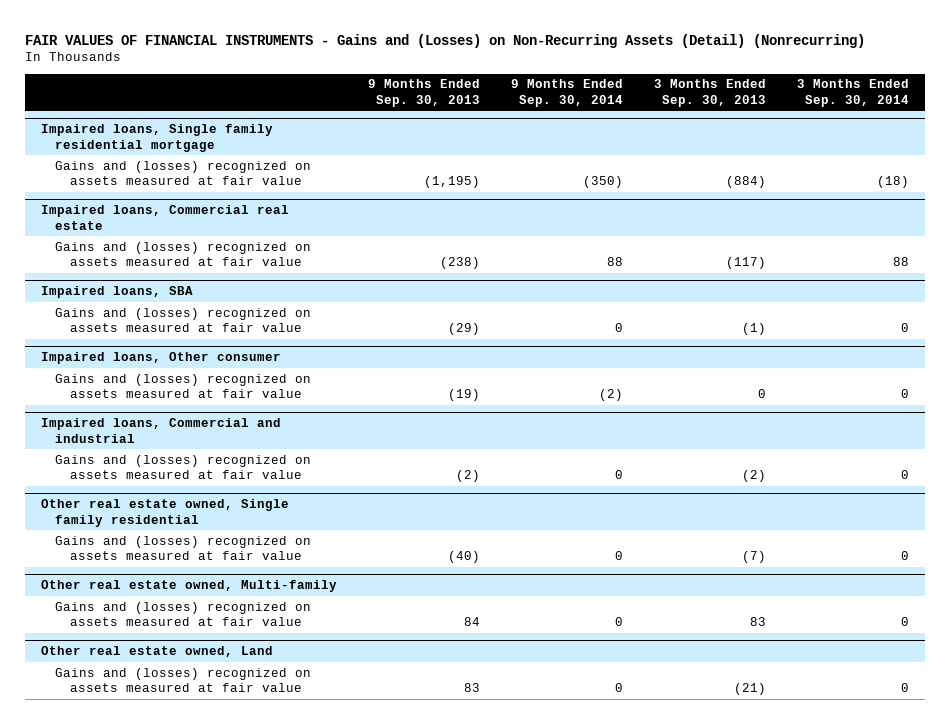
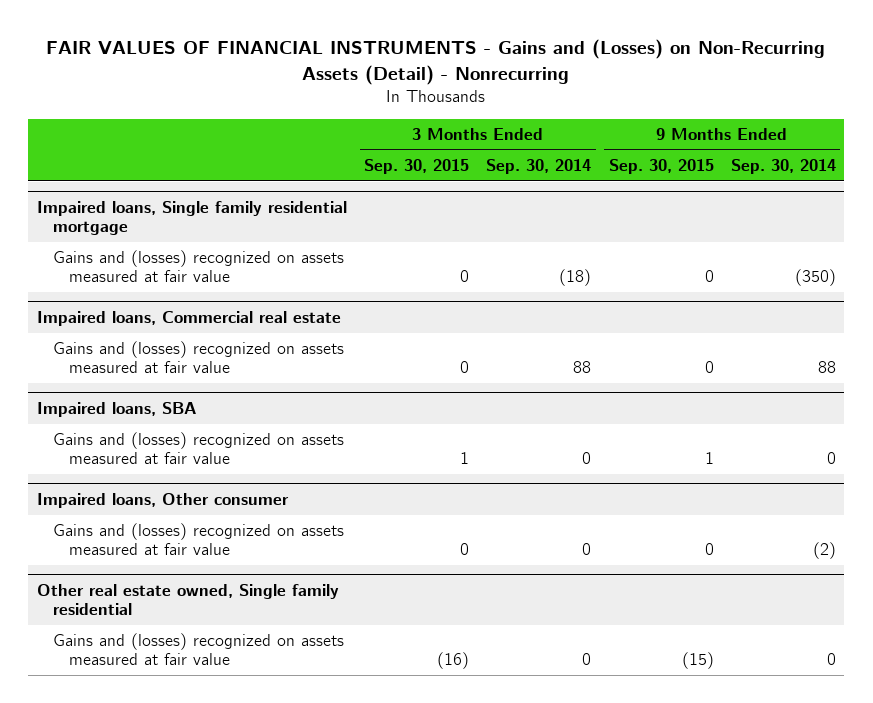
- FAIR VALUES OF FINANCIAL INSTRUMENTS - Gains and (Losses) on Non-Recurring Assets (Detail) (Nonrecurring)
+ FAIR VALUES OF FINANCIAL INSTRUMENTS - Gains and (Losses) on Non-Recurring Assets (Detail) - Nonrecurring
- | 9 Months Ended Sep. 30, 2013 | 9 Months Ended Sep. 30, 2014 | 3 Months Ended Sep. 30, 2013 | 3 Months Ended Sep. 30, 2014
+ | 3 Months Ended Sep. 30, 2015 | 3 Months Ended Sep. 30, 2014 | 9 Months Ended Sep. 30, 2015 | 9 Months Ended Sep. 30, 2014
- Impaired loans, Commercial and industrial
- Gains and (losses) recognized on assets measured at fair value | (2) | 0 | (2) | 0
- Other real estate owned, Multi-family
- Gains and (losses) recognized on assets measured at fair value | 84 | 0 | 83 | 0
- Other real estate owned, Land
- Gains and (losses) recognized on assets measured at fair value | 83 | 0 | (21) | 0

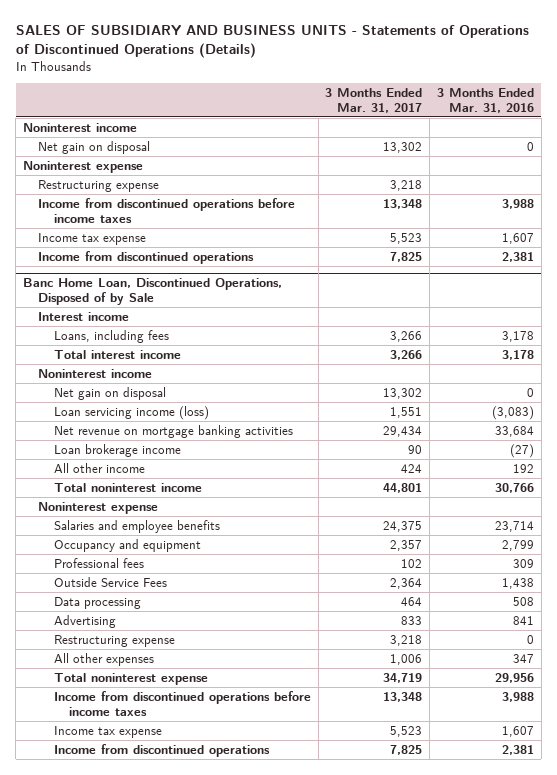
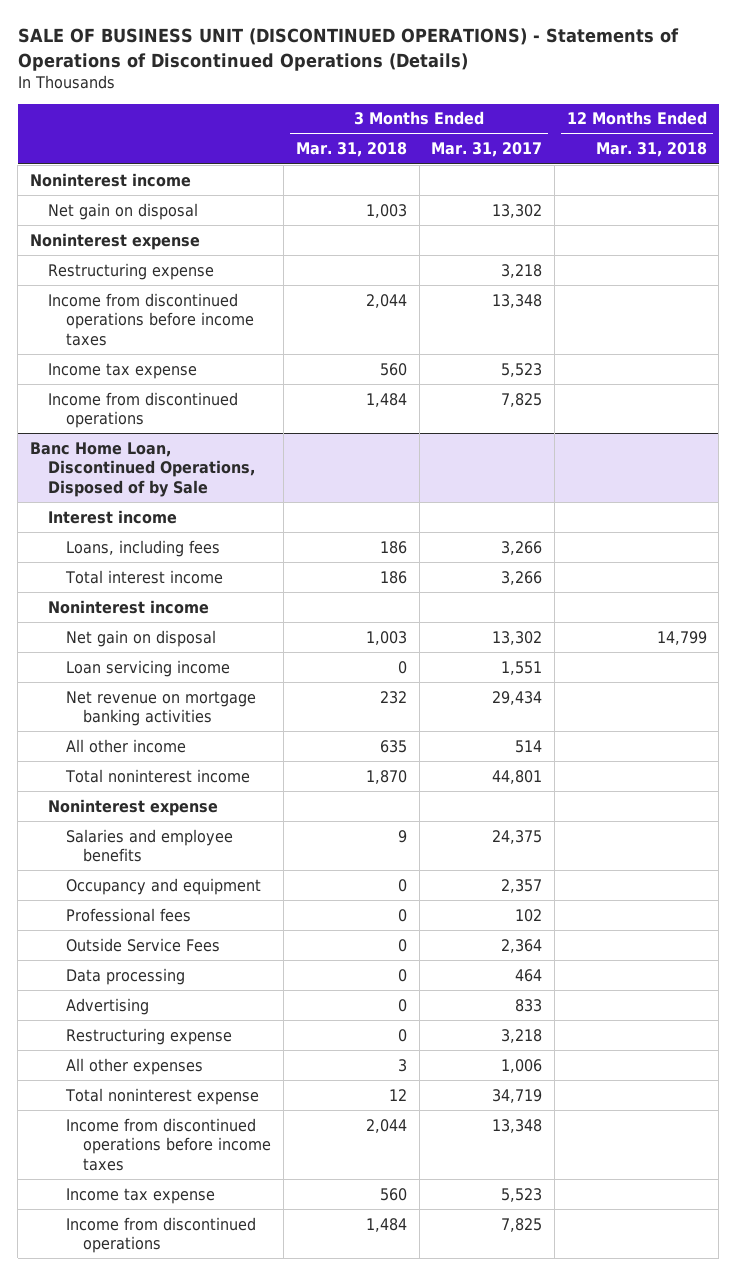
- SALES OF SUBSIDIARY AND BUSINESS UNITS - Statements of Operations of Discontinued Operations (Details)
+ SALE OF BUSINESS UNIT (DISCONTINUED OPERATIONS) - Statements of Operations of Discontinued Operations (Details)
- | 3 Months Ended Mar. 31, 2017 | 3 Months Ended Mar. 31, 2016
+ | 3 Months Ended Mar. 31, 2018 | 3 Months Ended Mar. 31, 2017 | 12 Months Ended Mar. 31, 2018
@ Banc Home Loan, Discontinued Operations, Disposed of by Sale
- Loan servicing income (loss) | 1,551 | (3,083)
+ Loan servicing income | 0 | 1,551 |
- Loan brokerage income | 90 | (27)
- All other income | 424 | 192
+ All other income | 635 | 514 |

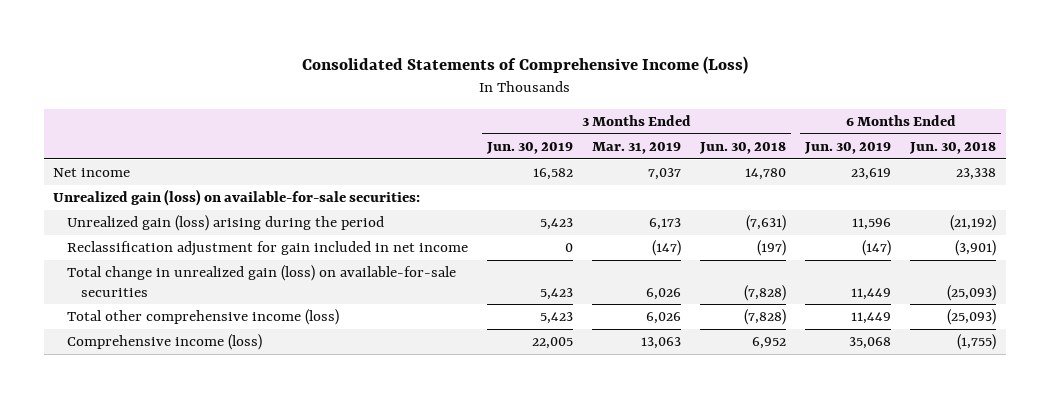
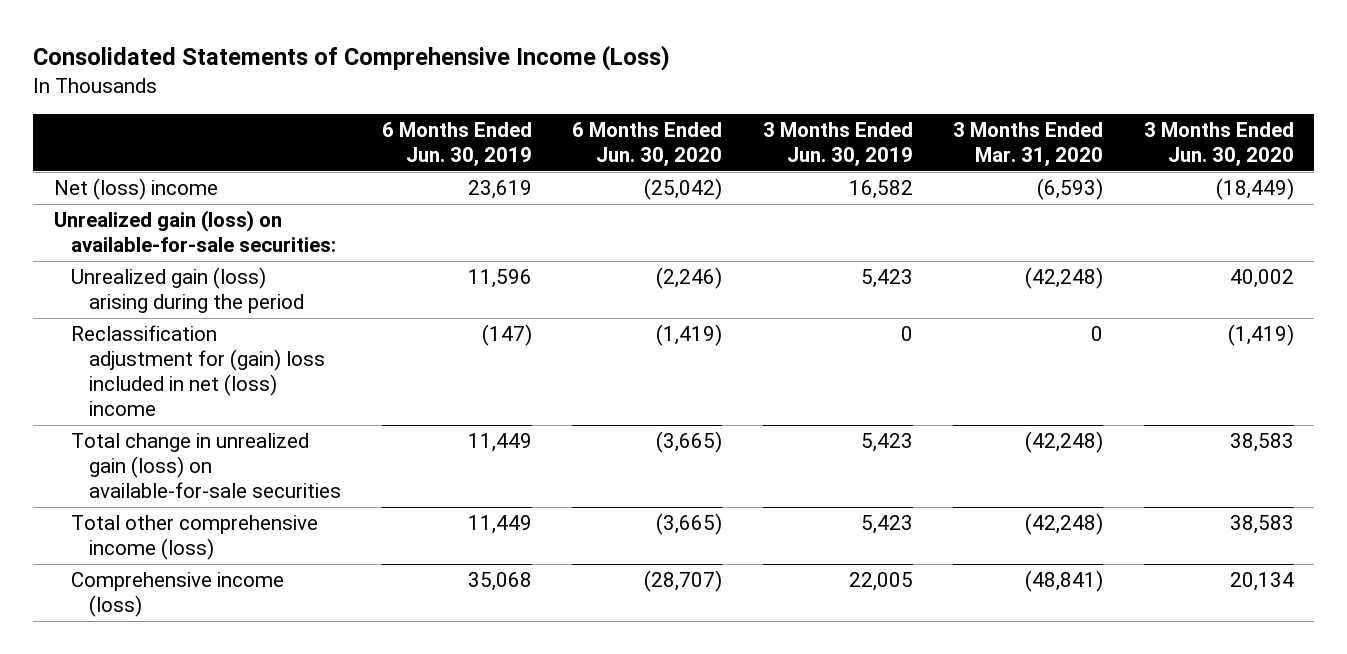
- | 3 Months Ended Jun. 30, 2019 | 3 Months Ended Mar. 31, 2019 | 3 Months Ended Jun. 30, 2018 | 6 Months Ended Jun. 30, 2019 | 6 Months Ended Jun. 30, 2018
+ | 6 Months Ended Jun. 30, 2019 | 6 Months Ended Jun. 30, 2020 | 3 Months Ended Jun. 30, 2019 | 3 Months Ended Mar. 31, 2020 | 3 Months Ended Jun. 30, 2020
- Net income | 16,582 | 7,037 | 14,780 | 23,619 | 23,338
+ Net (loss) income | 23,619 | (25,042) | 16,582 | (6,593) | (18,449)
- Reclassification adjustment for gain included in net income | 0 | (147) | (197) | (147) | (3,901)
+ Reclassification adjustment for (gain) loss included in net (loss) income | (147) | (1,419) | 0 | 0 | (1,419)

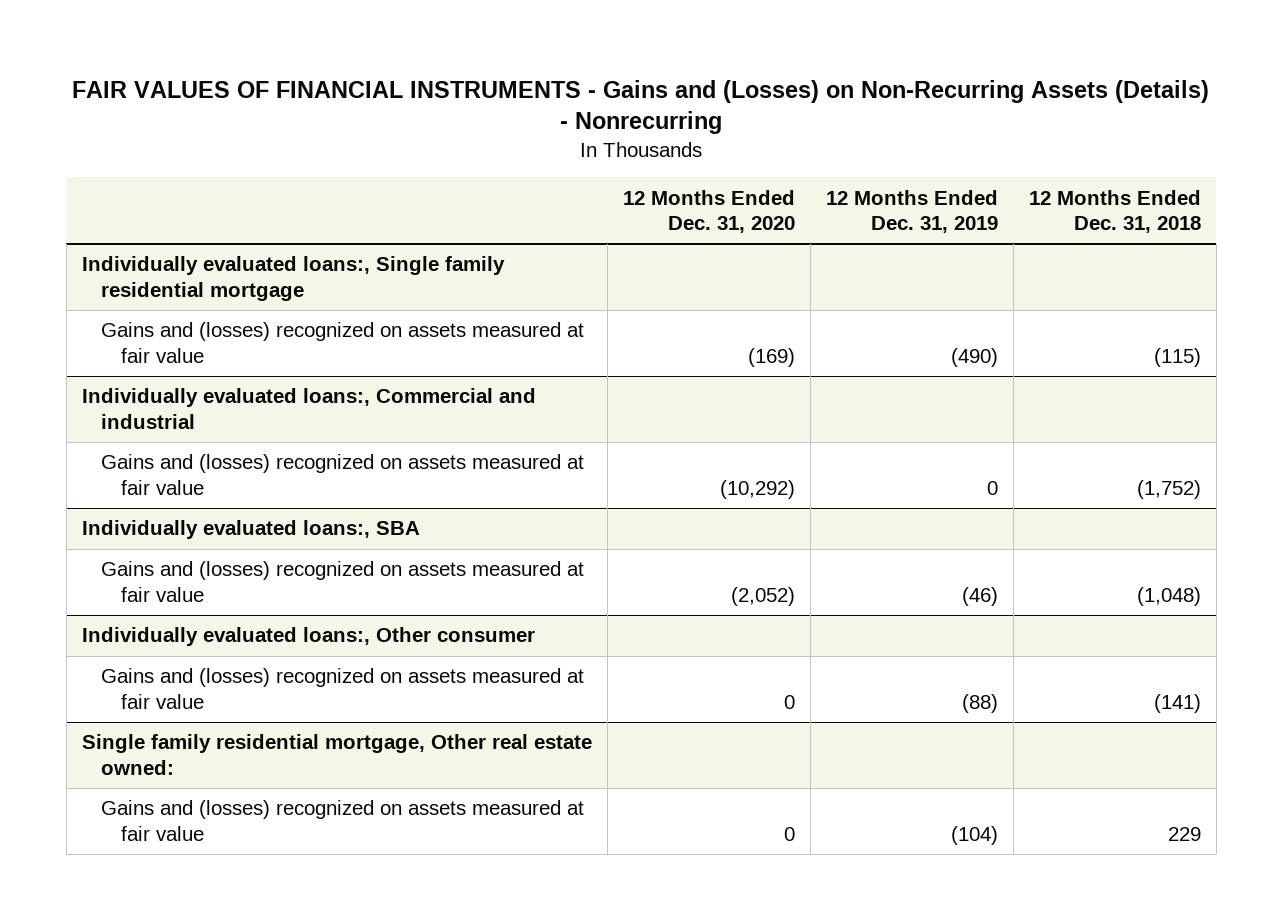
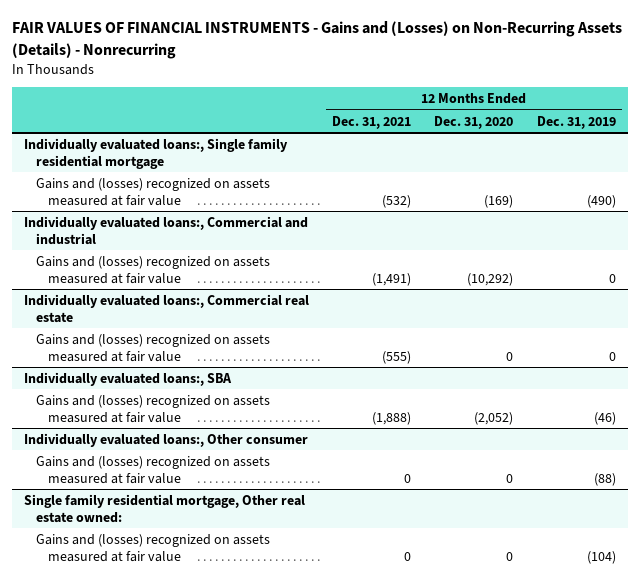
- | 12 Months Ended Dec. 31, 2020 | 12 Months Ended Dec. 31, 2019 | 12 Months Ended Dec. 31, 2018
+ | 12 Months Ended Dec. 31, 2021 | 12 Months Ended Dec. 31, 2020 | 12 Months Ended Dec. 31, 2019
+ Individually evaluated loans:, Commercial real estate
+ Gains and (losses) recognized on assets measured at fair value | (555) | 0 | 0

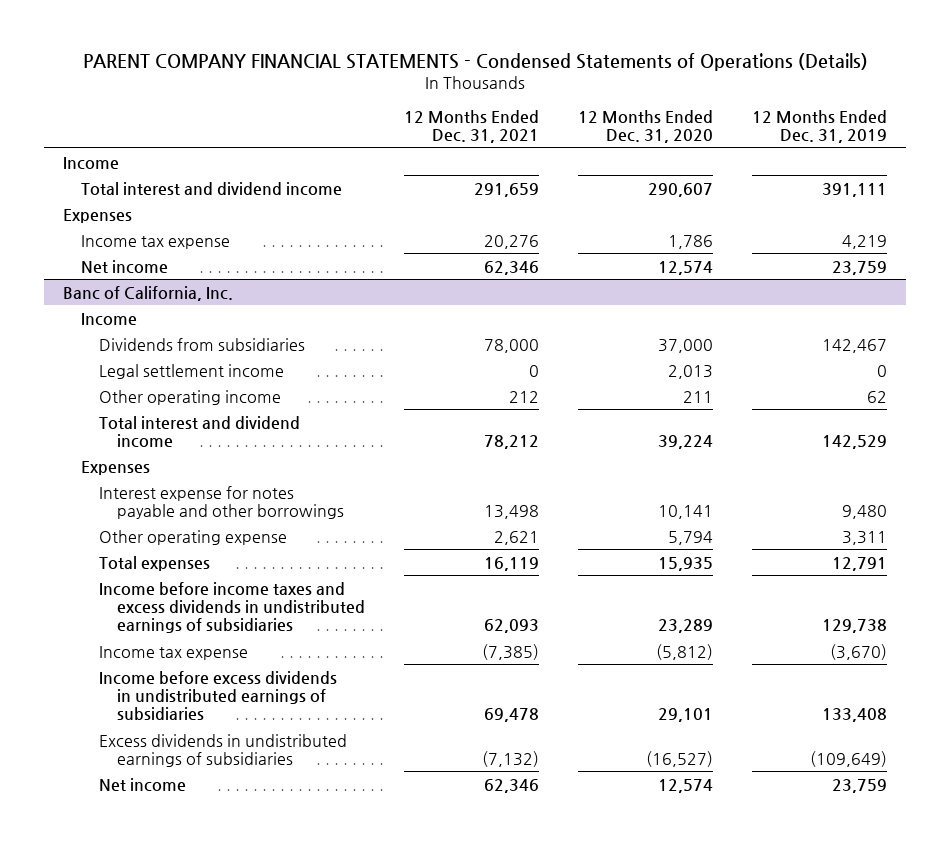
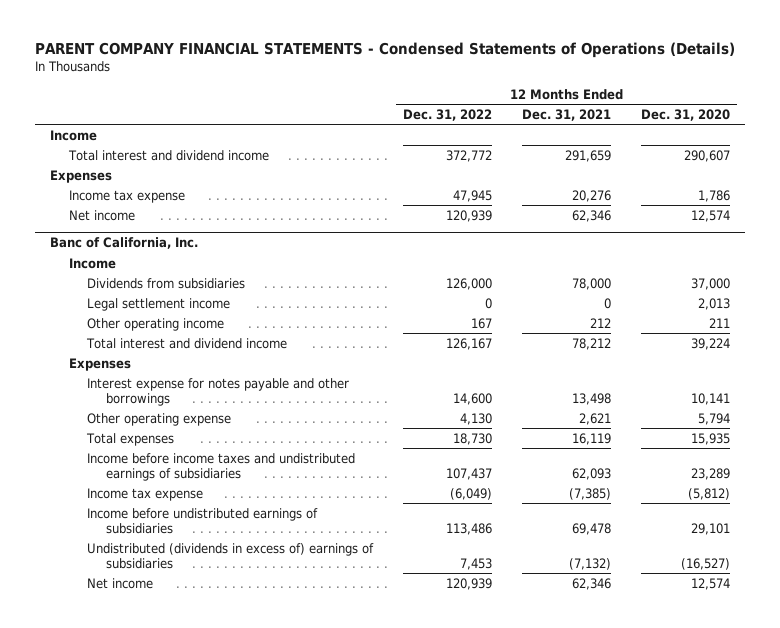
- | 12 Months Ended Dec. 31, 2021 | 12 Months Ended Dec. 31, 2020 | 12 Months Ended Dec. 31, 2019
+ | 12 Months Ended Dec. 31, 2022 | 12 Months Ended Dec. 31, 2021 | 12 Months Ended Dec. 31, 2020
@ Banc of California, Inc.
- Income before income taxes and excess dividends in undistributed earnings of subsidiaries | 62,093 | 23,289 | 129,738
+ Income before income taxes and undistributed earnings of subsidiaries | 107,437 | 62,093 | 23,289
- Income before excess dividends in undistributed earnings of subsidiaries | 69,478 | 29,101 | 133,408
- Excess dividends in undistributed earnings of subsidiaries | (7,132) | (16,527) | (109,649)
+ Income before undistributed earnings of subsidiaries | 113,486 | 69,478 | 29,101
+ Undistributed (dividends in excess of) earnings of subsidiaries | 7,453 | (7,132) | (16,527)

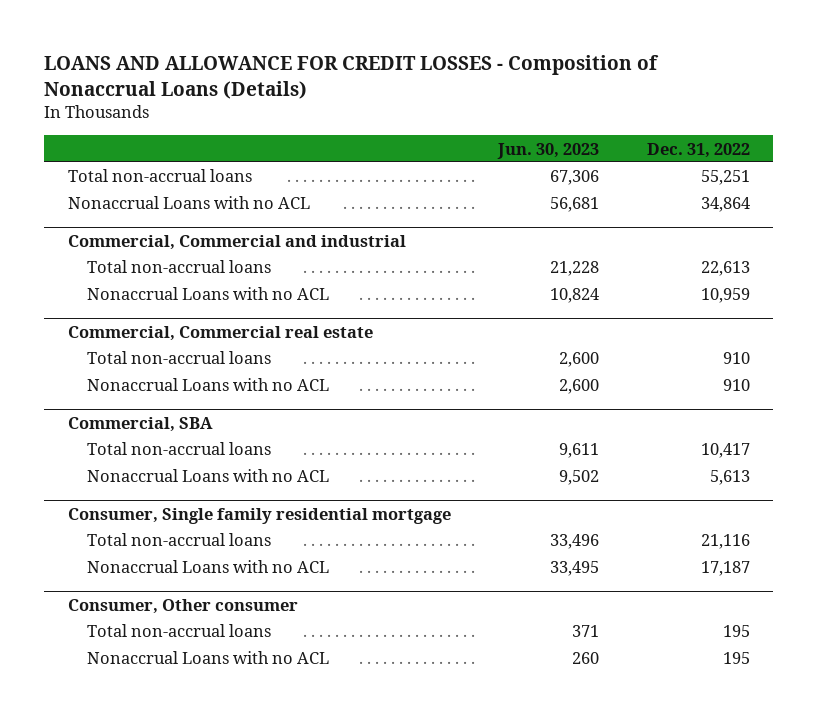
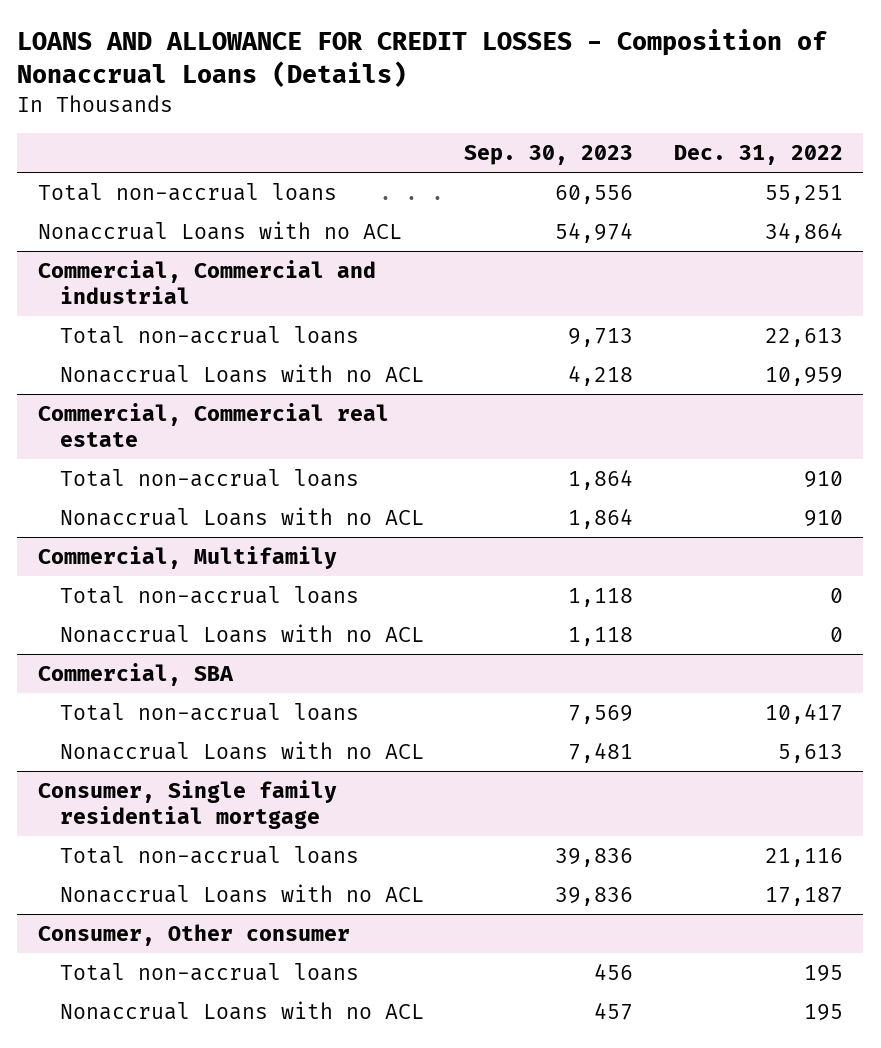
- | Jun. 30, 2023 | Dec. 31, 2022
+ | Sep. 30, 2023 | Dec. 31, 2022
+ Commercial, Multifamily
+ Total non-accrual loans | 1,118 | 0
+ Nonaccrual Loans with no ACL | 1,118 | 0

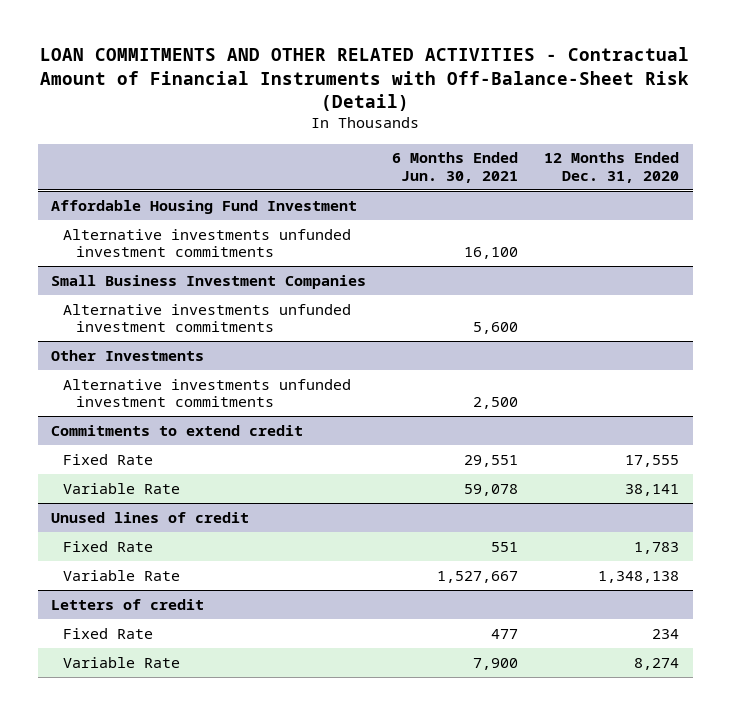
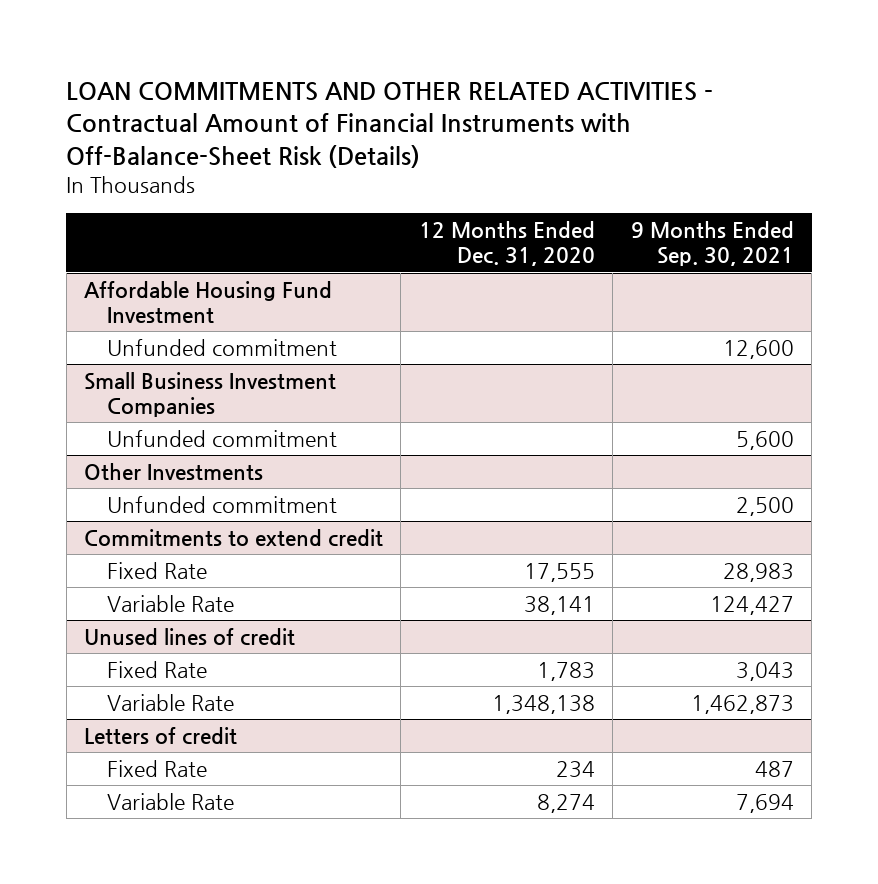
- LOAN COMMITMENTS AND OTHER RELATED ACTIVITIES - Contractual Amount of Financial Instruments with Off-Balance-Sheet Risk (Detail)
+ LOAN COMMITMENTS AND OTHER RELATED ACTIVITIES - Contractual Amount of Financial Instruments with Off-Balance-Sheet Risk (Details)
- | 6 Months Ended Jun. 30, 2021 | 12 Months Ended Dec. 31, 2020
+ | 12 Months Ended Dec. 31, 2020 | 9 Months Ended Sep. 30, 2021
@ Affordable Housing Fund Investment
- Alternative investments unfunded investment commitments | 16,100 |
+ Unfunded commitment | | 12,600
@ Small Business Investment Companies
- Alternative investments unfunded investment commitments | 5,600 |
+ Unfunded commitment | | 5,600
@ Other Investments
- Alternative investments unfunded investment commitments | 2,500 |
+ Unfunded commitment | | 2,500

